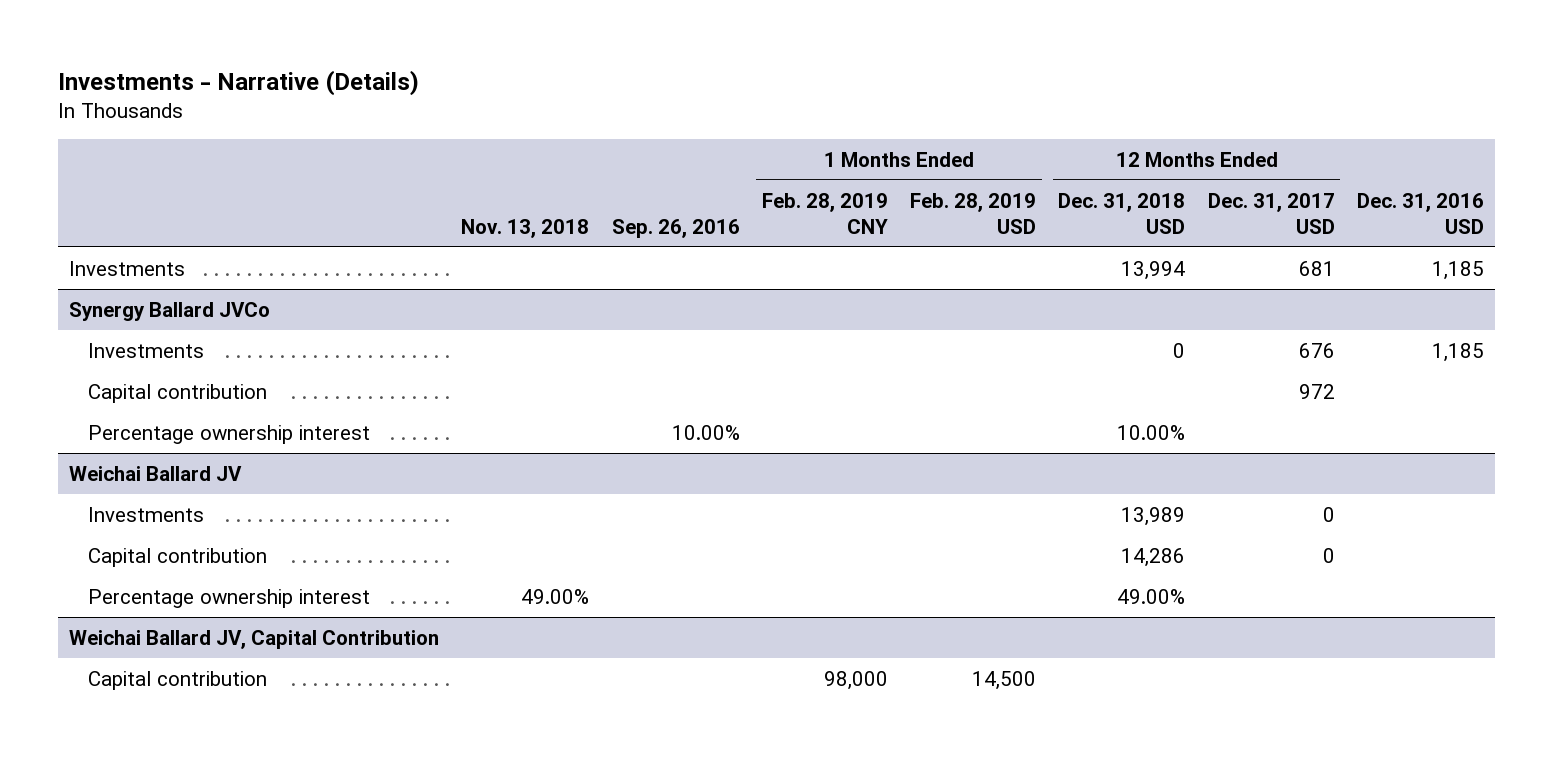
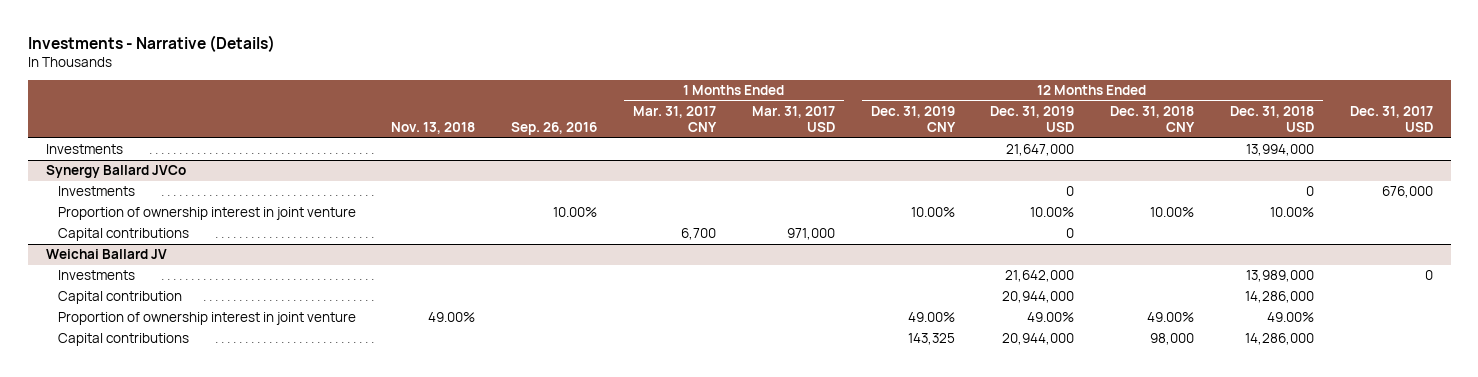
- | Nov. 13, 2018 | Sep. 26, 2016 | 1 Months Ended Feb. 28, 2019 CNY | 1 Months Ended Feb. 28, 2019 USD | 12 Months Ended Dec. 31, 2018 USD | 12 Months Ended Dec. 31, 2017 USD | Dec. 31, 2016 USD
+ | Nov. 13, 2018 | Sep. 26, 2016 | 1 Months Ended Mar. 31, 2017 CNY | 1 Months Ended Mar. 31, 2017 USD | 12 Months Ended Dec. 31, 2019 CNY | 12 Months Ended Dec. 31, 2019 USD | 12 Months Ended Dec. 31, 2018 CNY | 12 Months Ended Dec. 31, 2018 USD | Dec. 31, 2017 USD
- Investments | | | | | 13,994 | 681 | 1,185
+ Investments | | | | | | 21,647,000 | | 13,994,000 |
@ Synergy Ballard JVCo
- Capital contribution | | | | | | 972 |
- Percentage ownership interest | | 10.00% | | | 10.00% | |
+ Proportion of ownership interest in joint venture | | 10.00% | | | 10.00% | 10.00% | 10.00% | 10.00% |
+ Capital contributions | | | 6,700 | 971,000 | | 0 | | |
@ Weichai Ballard JV
- Investments | | | | | 13,989 | 0 |
- Capital contribution | | | | | 14,286 | 0 |
- Percentage ownership interest | 49.00% | | | | 49.00% | |
- Weichai Ballard JV, Capital Contribution
- Capital contribution | | | 98,000 | 14,500 | | |
@ Weichai Ballard JV
+ Investments | | | | | | 21,642,000 | | 13,989,000 | 0
+ Capital contribution | | | | | | 20,944,000 | | 14,286,000 |
+ Proportion of ownership interest in joint venture | 49.00% | | | | 49.00% | 49.00% | 49.00% | 49.00% |
+ Capital contributions | | | | | 143,325 | 20,944,000 | 98,000 | 14,286,000 |

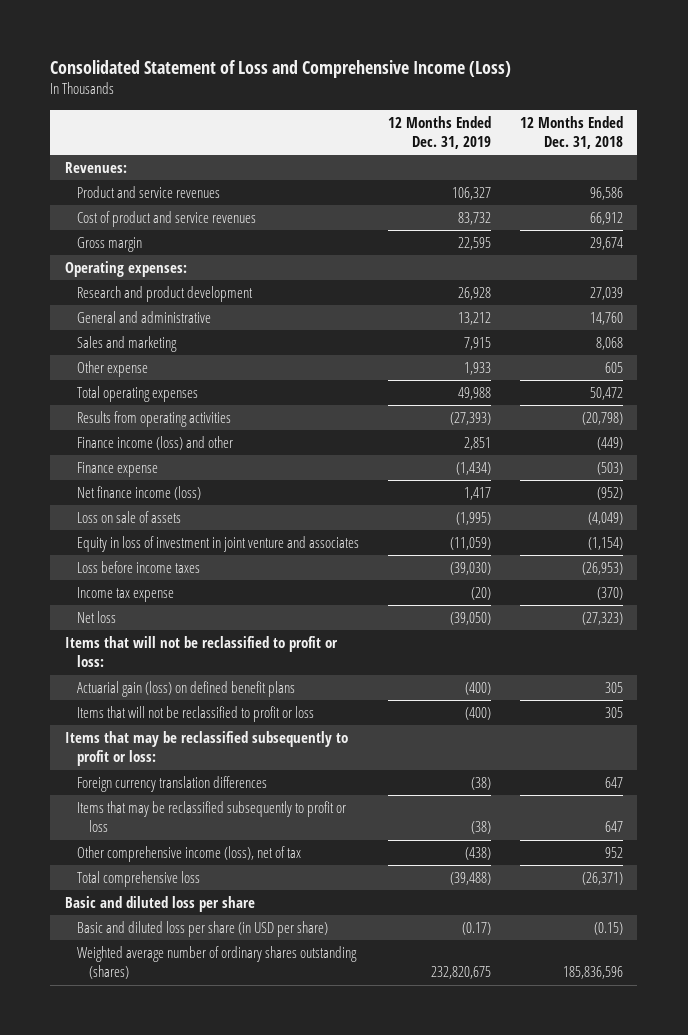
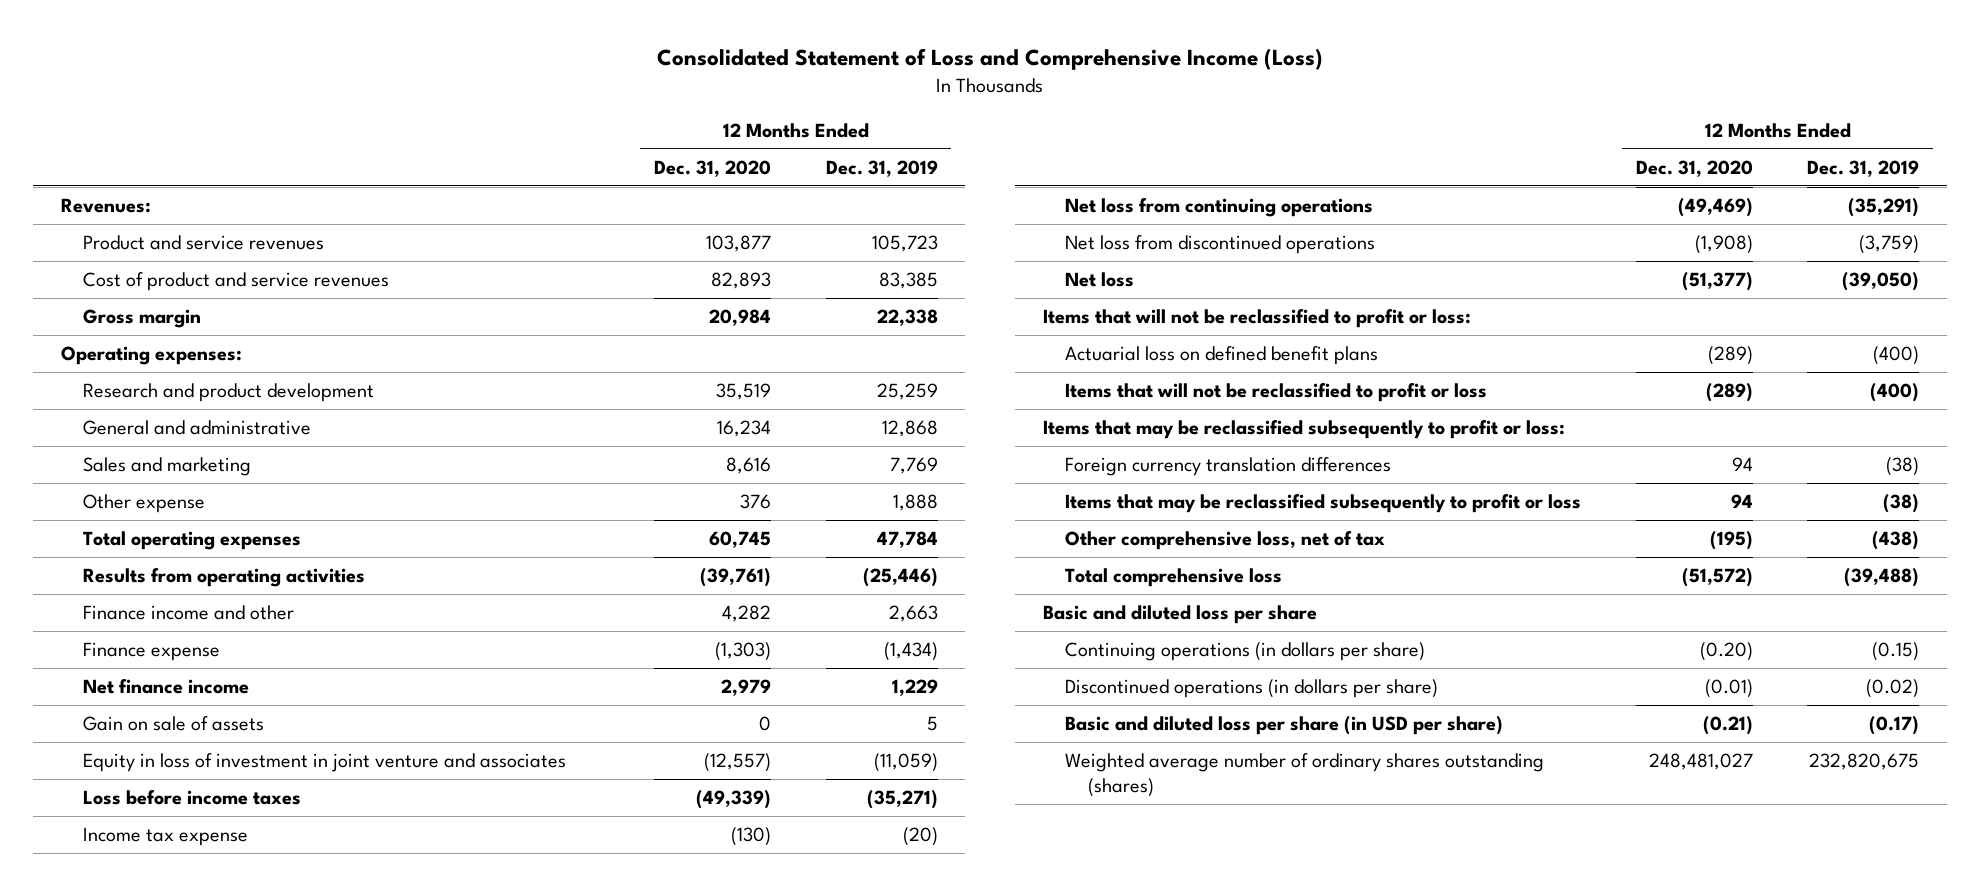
- | 12 Months Ended Dec. 31, 2019 | 12 Months Ended Dec. 31, 2018
+ | 12 Months Ended Dec. 31, 2020 | 12 Months Ended Dec. 31, 2019
- Product and service revenues | 106,327 | 96,586
- Cost of product and service revenues | 83,732 | 66,912
- Gross margin | 22,595 | 29,674
+ Product and service revenues | 103,877 | 105,723
+ Cost of product and service revenues | 82,893 | 83,385
+ Gross margin | 20,984 | 22,338
- Research and product development | 26,928 | 27,039
- General and administrative | 13,212 | 14,760
- Sales and marketing | 7,915 | 8,068
- Other expense | 1,933 | 605
- Total operating expenses | 49,988 | 50,472
- Results from operating activities | (27,393) | (20,798)
- Finance income (loss) and other | 2,851 | (449)
+ Research and product development | 35,519 | 25,259
+ General and administrative | 16,234 | 12,868
+ Sales and marketing | 8,616 | 7,769
+ Other expense | 376 | 1,888
+ Total operating expenses | 60,745 | 47,784
+ Results from operating activities | (39,761) | (25,446)
+ Finance income and other | 4,282 | 2,663
- Net finance income (loss) | 1,417 | (952)
- Loss on sale of assets | (1,995) | (4,049)
+ Net finance income | 2,979 | 1,229
+ Gain on sale of assets | 0 | 5
- Loss before income taxes | (39,030) | (26,953)
+ Loss before income taxes | (49,339) | (35,271)
+ Net loss from continuing operations | (49,469) | (35,291)
+ Net loss from discontinued operations | (1,908) | (3,759)
- Actuarial gain (loss) on defined benefit plans | (400) | 305
+ Actuarial loss on defined benefit plans | (289) | (400)
- Other comprehensive income (loss), net of tax | (438) | 952
+ Other comprehensive loss, net of tax | (195) | (438)
+ Continuing operations (in dollars per share) | (0.20) | (0.15)
+ Discontinued operations (in dollars per share) | (0.01) | (0.02)

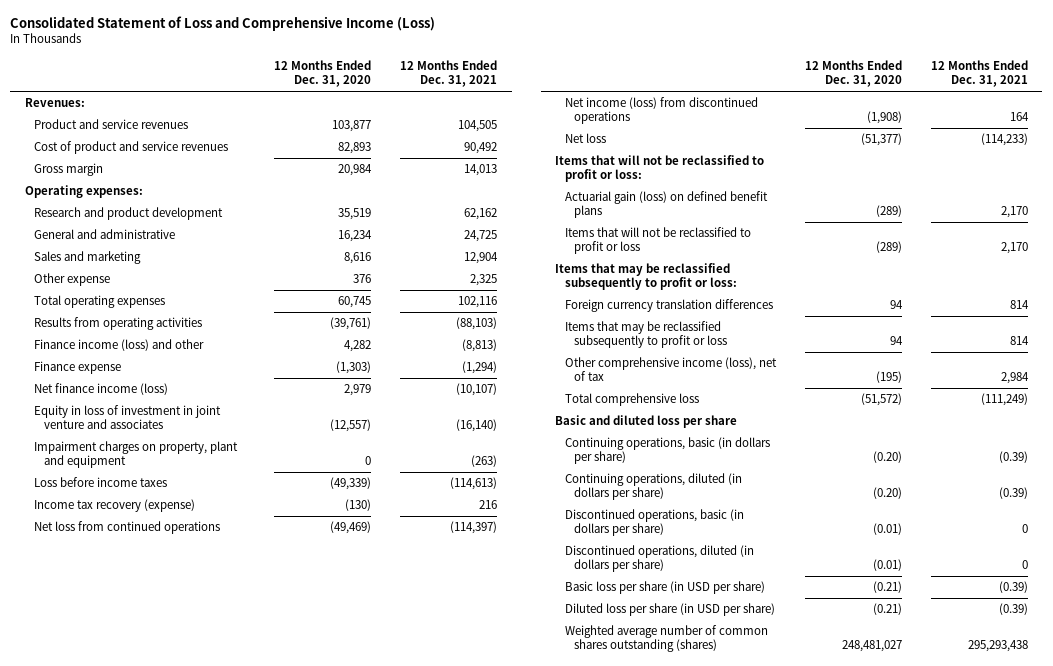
- | 12 Months Ended Dec. 31, 2020 | 12 Months Ended Dec. 31, 2019
+ | 12 Months Ended Dec. 31, 2020 | 12 Months Ended Dec. 31, 2021
- Finance income and other | 4,282 | 2,663
+ Finance income (loss) and other | 4,282 | (8,813)
- Net finance income | 2,979 | 1,229
- Gain on sale of assets | 0 | 5
+ Net finance income (loss) | 2,979 | (10,107)
+ Impairment charges on property, plant and equipment | 0 | (263)
- Income tax expense | (130) | (20)
- Net loss from continuing operations | (49,469) | (35,291)
- Net loss from discontinued operations | (1,908) | (3,759)
+ Income tax recovery (expense) | (130) | 216
+ Net loss from continued operations | (49,469) | (114,397)
+ Net income (loss) from discontinued operations | (1,908) | 164
- Actuarial loss on defined benefit plans | (289) | (400)
+ Actuarial gain (loss) on defined benefit plans | (289) | 2,170
- Other comprehensive loss, net of tax | (195) | (438)
+ Other comprehensive income (loss), net of tax | (195) | 2,984
- Continuing operations (in dollars per share) | (0.20) | (0.15)
- Discontinued operations (in dollars per share) | (0.01) | (0.02)
- Basic and diluted loss per share (in USD per share) | (0.21) | (0.17)
- Weighted average number of ordinary shares outstanding (shares) | 248,481,027 | 232,820,675
+ Continuing operations, basic (in dollars per share) | (0.20) | (0.39)
+ Continuing operations, diluted (in dollars per share) | (0.20) | (0.39)
+ Discontinued operations, basic (in dollars per share) | (0.01) | 0
+ Discontinued operations, diluted (in dollars per share) | (0.01) | 0
+ Basic loss per share (in USD per share) | (0.21) | (0.39)
+ Diluted loss per share (in USD per share) | (0.21) | (0.39)
+ Weighted average number of common shares outstanding (shares) | 248,481,027 | 295,293,438

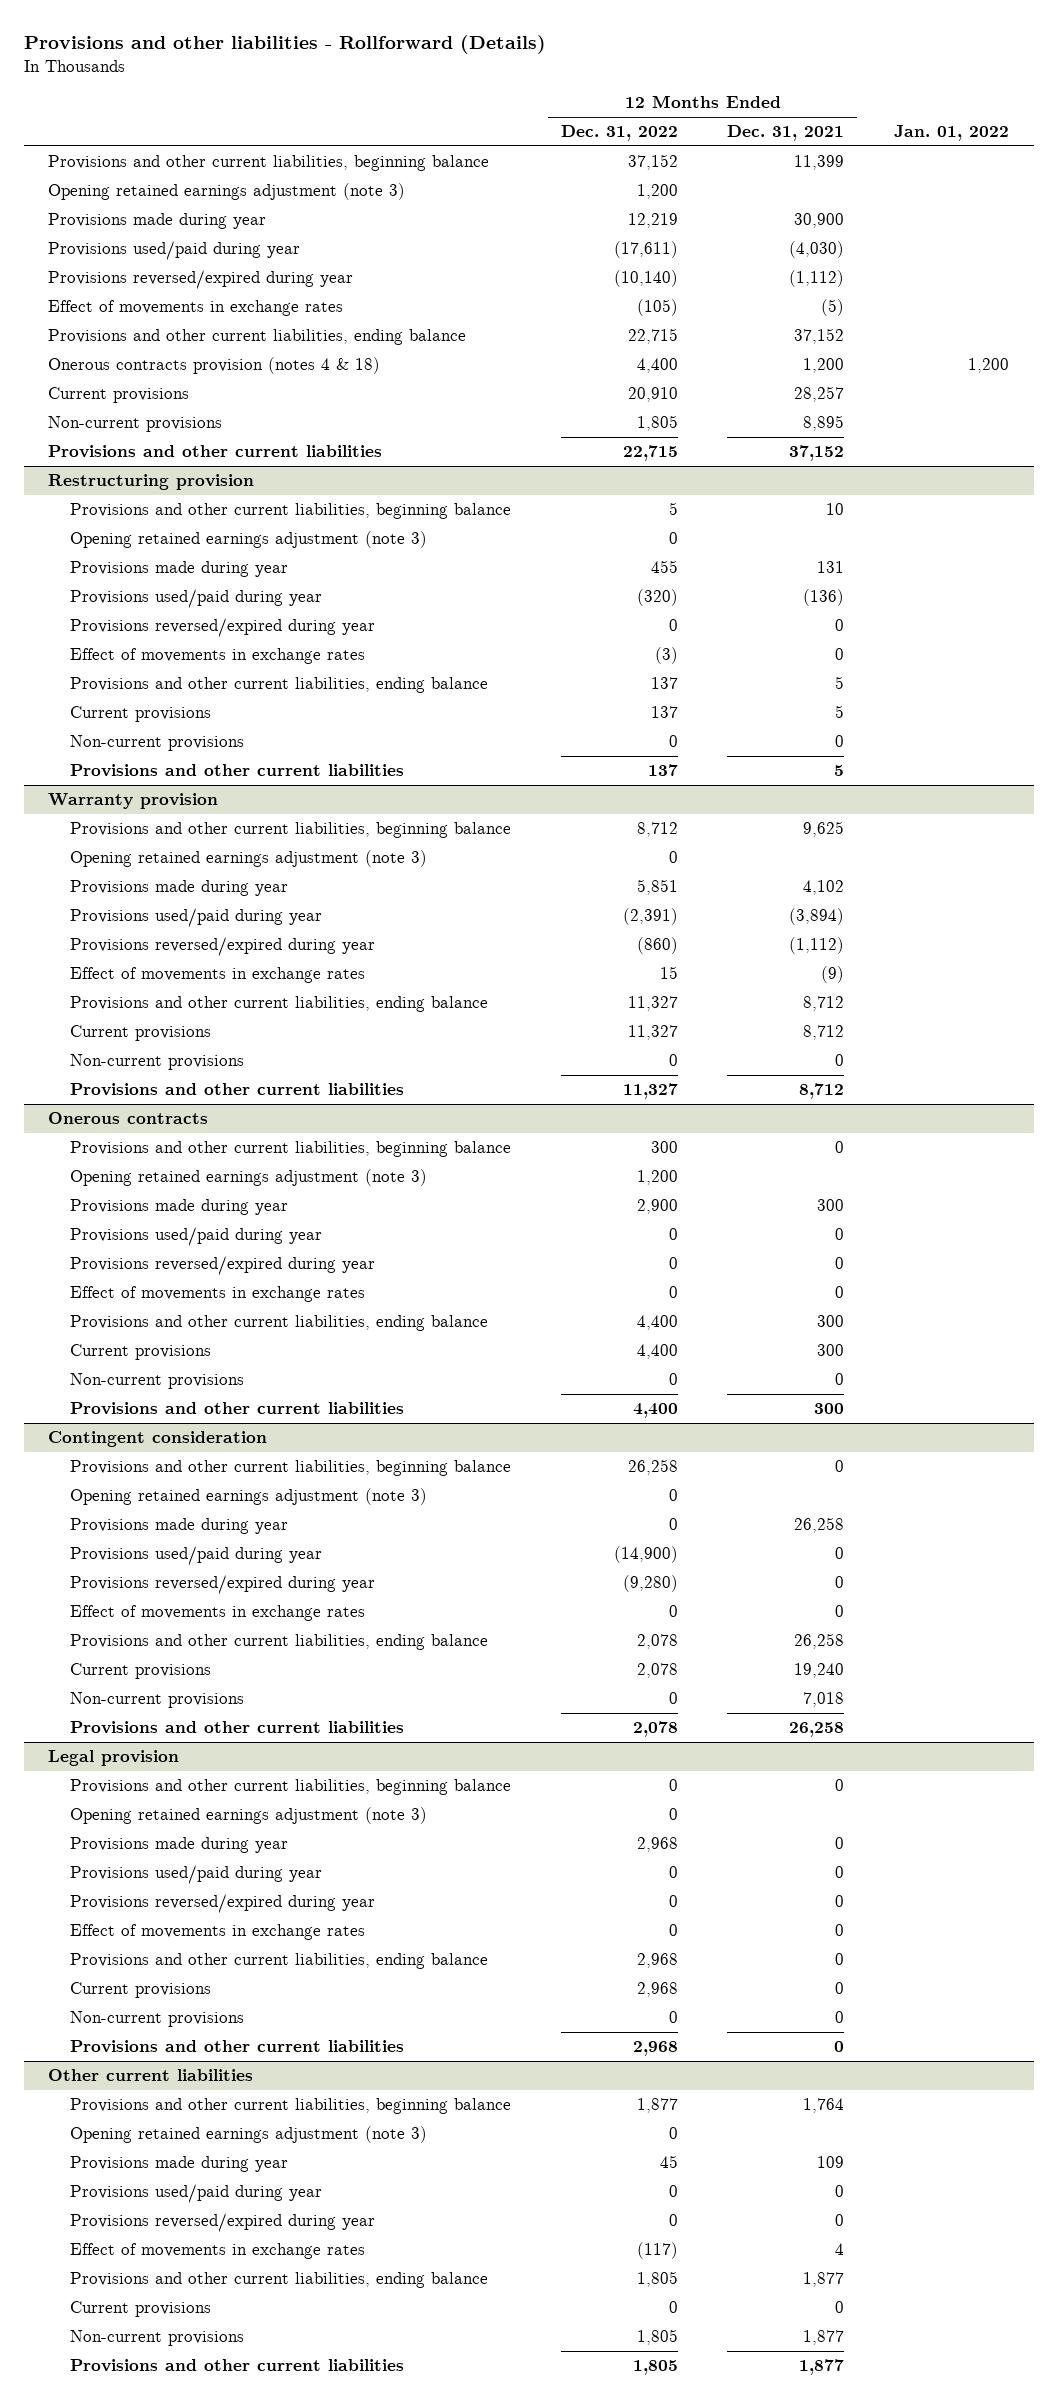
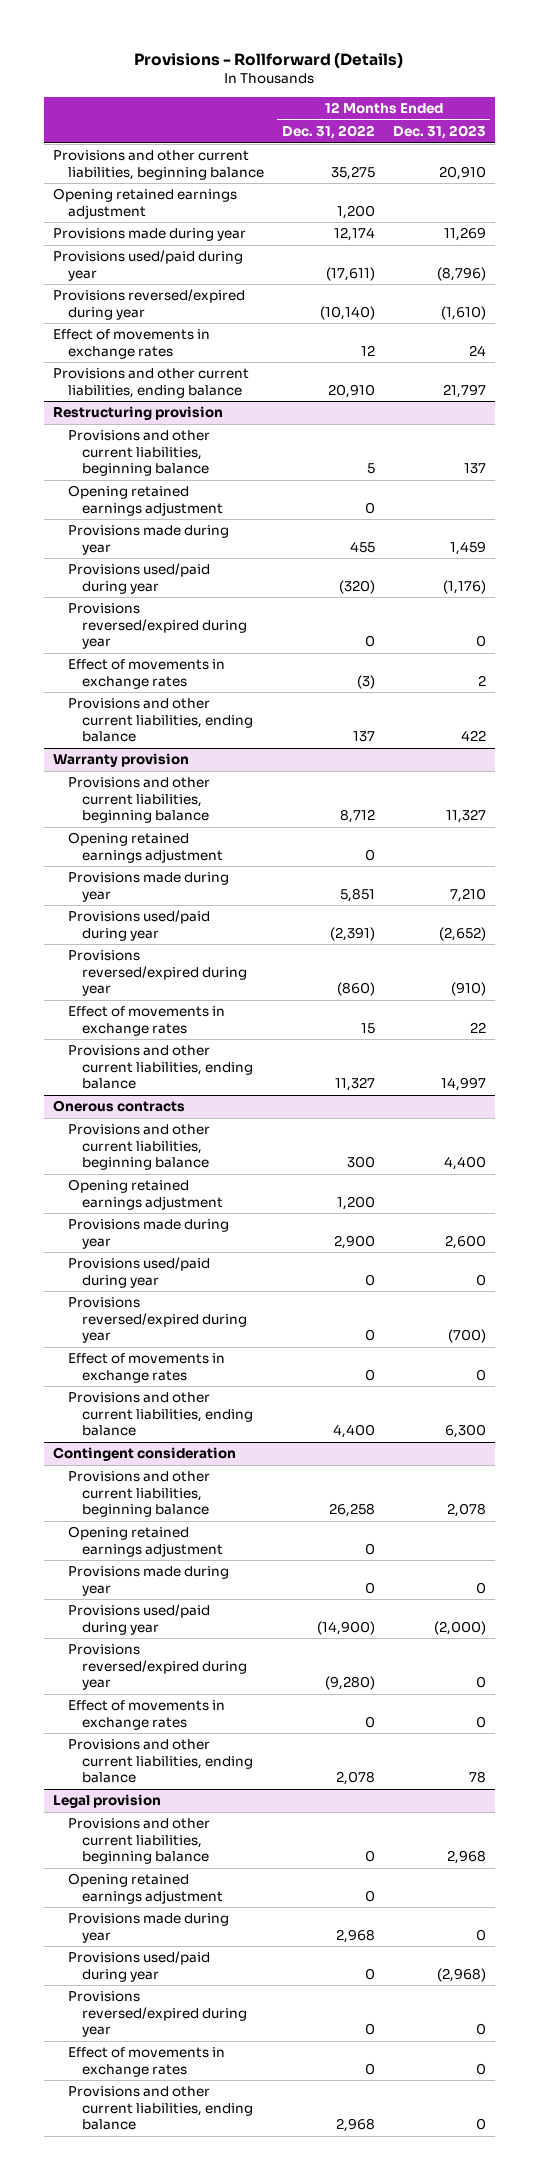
- Provisions and other liabilities - Rollforward (Details)
+ Provisions - Rollforward (Details)
- | 12 Months Ended Dec. 31, 2022 | 12 Months Ended Dec. 31, 2021 | Jan. 01, 2022
+ | 12 Months Ended Dec. 31, 2022 | 12 Months Ended Dec. 31, 2023
- Provisions and other current liabilities, beginning balance | 37,152 | 11,399 |
- Opening retained earnings adjustment (note 3) | 1,200 | |
- Provisions made during year | 12,219 | 30,900 |
+ Provisions and other current liabilities, beginning balance | 35,275 | 20,910
+ Opening retained earnings adjustment | 1,200 |
+ Provisions made during year | 12,174 | 11,269
- Effect of movements in exchange rates | (105) | (5) |
- Provisions and other current liabilities, ending balance | 22,715 | 37,152 |
- Onerous contracts provision (notes 4 & 18) | 4,400 | 1,200 | 1,200
- Current provisions | 20,910 | 28,257 |
- Non-current provisions | 1,805 | 8,895 |
- Provisions and other current liabilities | 22,715 | 37,152 |
+ Effect of movements in exchange rates | 12 | 24
+ Provisions and other current liabilities, ending balance | 20,910 | 21,797
@ Restructuring provision
- Opening retained earnings adjustment (note 3) | 0 | |
+ Opening retained earnings adjustment | 0 |
- Current provisions | 137 | 5 |
- Non-current provisions | 0 | 0 |
- Provisions and other current liabilities | 137 | 5 |
@ Warranty provision
- Opening retained earnings adjustment (note 3) | 0 | |
+ Opening retained earnings adjustment | 0 |
- Current provisions | 11,327 | 8,712 |
- Non-current provisions | 0 | 0 |
- Provisions and other current liabilities | 11,327 | 8,712 |
@ Onerous contracts
- Opening retained earnings adjustment (note 3) | 1,200 | |
+ Opening retained earnings adjustment | 1,200 |
- Current provisions | 4,400 | 300 |
- Non-current provisions | 0 | 0 |
- Provisions and other current liabilities | 4,400 | 300 |
@ Contingent consideration
- Opening retained earnings adjustment (note 3) | 0 | |
+ Opening retained earnings adjustment | 0 |
- Current provisions | 2,078 | 19,240 |
- Non-current provisions | 0 | 7,018 |
- Provisions and other current liabilities | 2,078 | 26,258 |
@ Legal provision
- Opening retained earnings adjustment (note 3) | 0 | |
+ Opening retained earnings adjustment | 0 |
- Current provisions | 2,968 | 0 |
- Non-current provisions | 0 | 0 |
- Provisions and other current liabilities | 2,968 | 0 |
- Other current liabilities
- Provisions and other current liabilities, beginning balance | 1,877 | 1,764 |
- Opening retained earnings adjustment (note 3) | 0 | |
- Provisions made during year | 45 | 109 |
- Provisions used/paid during year | 0 | 0 |
- Provisions reversed/expired during year | 0 | 0 |
- Effect of movements in exchange rates | (117) | 4 |
- Provisions and other current liabilities, ending balance | 1,805 | 1,877 |
- Current provisions | 0 | 0 |
- Non-current provisions | 1,805 | 1,877 |
- Provisions and other current liabilities | 1,805 | 1,877 |

